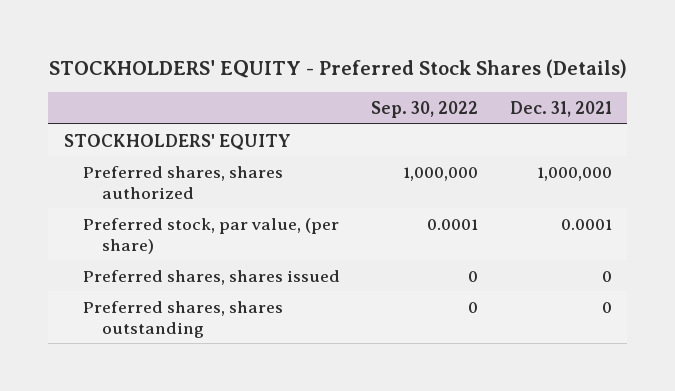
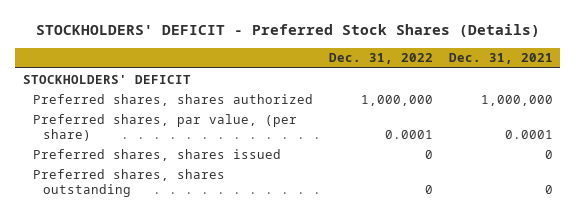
- STOCKHOLDERS' EQUITY - Preferred Stock Shares (Details)
+ STOCKHOLDERS' DEFICIT - Preferred Stock Shares (Details)
- | Sep. 30, 2022 | Dec. 31, 2021
+ | Dec. 31, 2022 | Dec. 31, 2021
- STOCKHOLDERS' EQUITY
+ STOCKHOLDERS' DEFICIT
- Preferred stock, par value, (per share) | 0.0001 | 0.0001
+ Preferred shares, par value, (per share) | 0.0001 | 0.0001

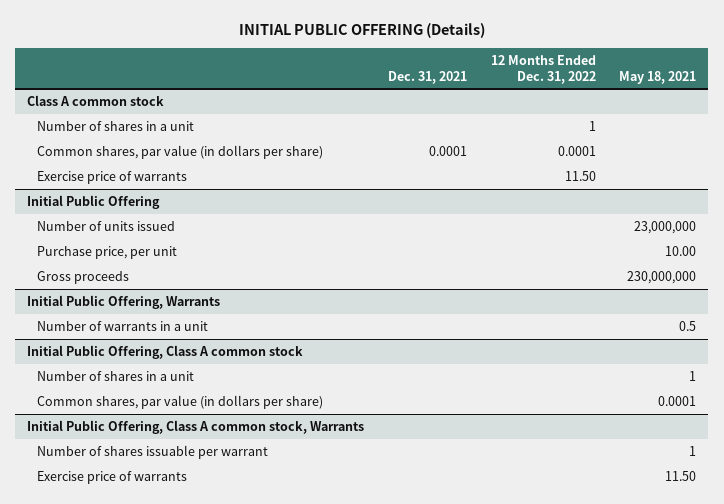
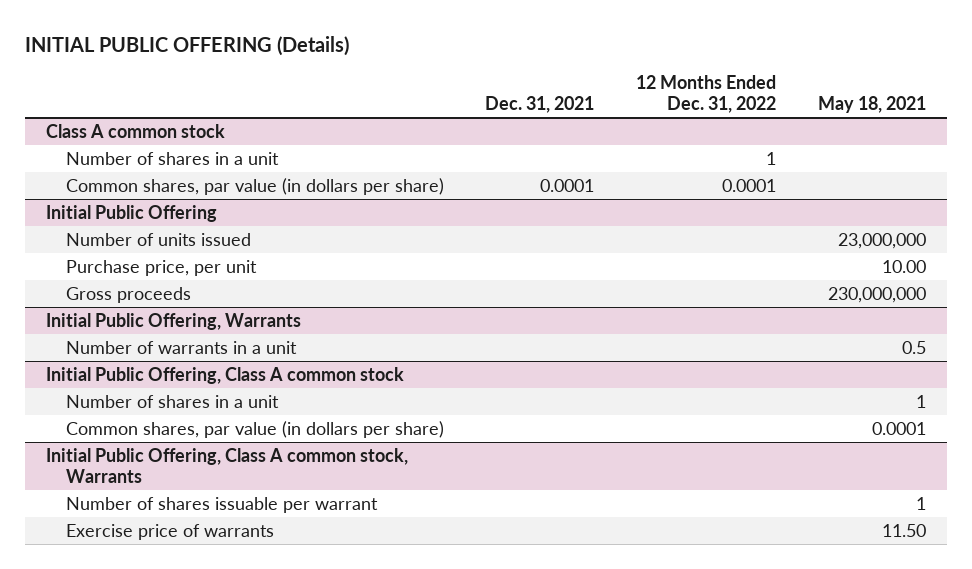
@ Class A common stock
- Exercise price of warrants | | 11.50 |

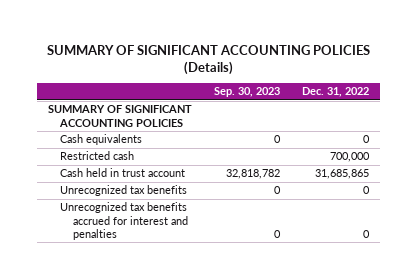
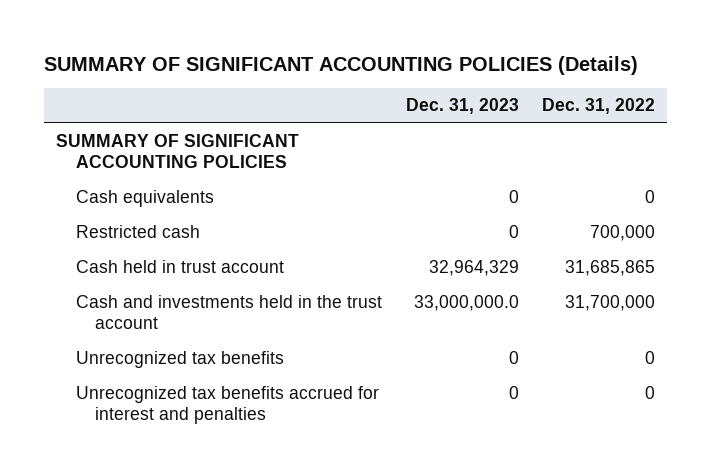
- | Sep. 30, 2023 | Dec. 31, 2022
+ | Dec. 31, 2023 | Dec. 31, 2022
+ Cash and investments held in the trust account | 33,000,000.0 | 31,700,000

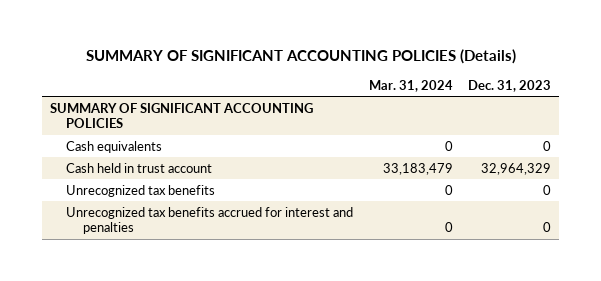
- | Dec. 31, 2023 | Dec. 31, 2022
+ | Mar. 31, 2024 | Dec. 31, 2023
- Restricted cash | 0 | 700,000
- Cash and investments held in the trust account | 33,000,000.0 | 31,700,000

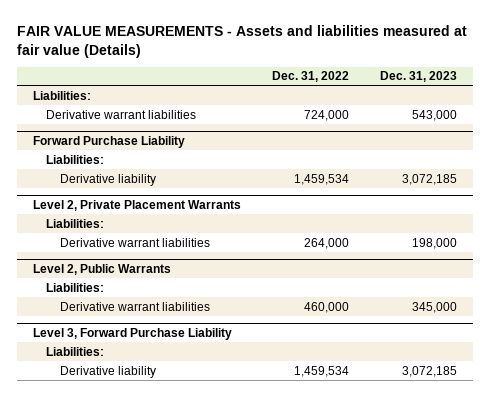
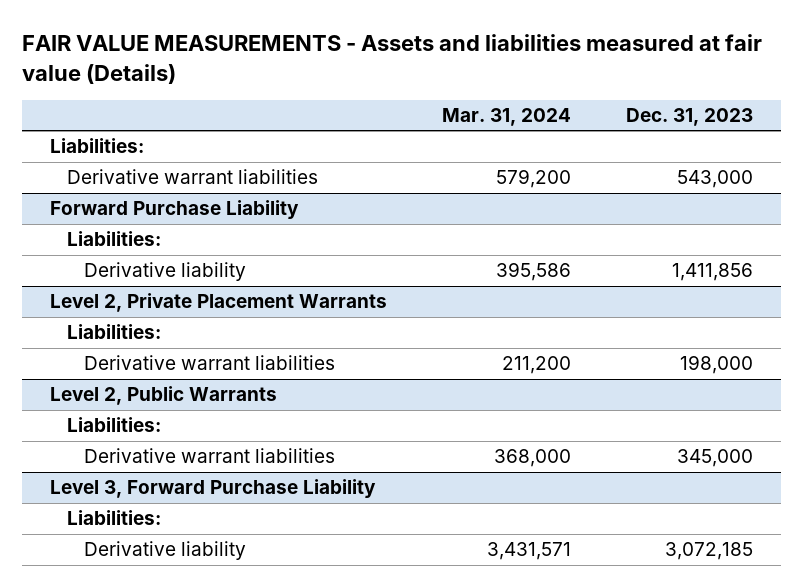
- | Dec. 31, 2022 | Dec. 31, 2023
+ | Mar. 31, 2024 | Dec. 31, 2023
@ Forward Purchase Liability
- Derivative liability | 1,459,534 | 3,072,185
+ Derivative liability | 395,586 | 1,411,856

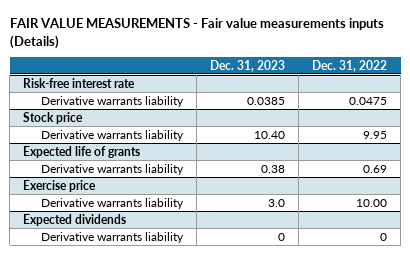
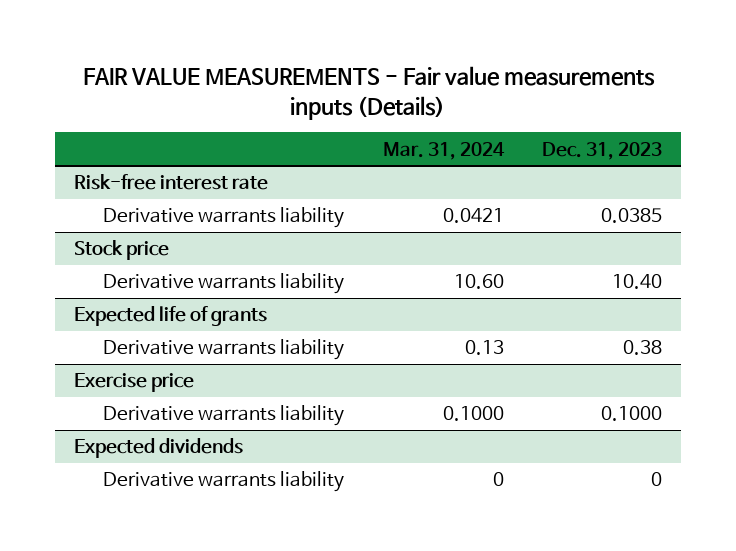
- | Dec. 31, 2023 | Dec. 31, 2022
+ | Mar. 31, 2024 | Dec. 31, 2023
@ Exercise price
- Derivative warrants liability | 3.0 | 10.00
+ Derivative warrants liability | 0.1000 | 0.1000

